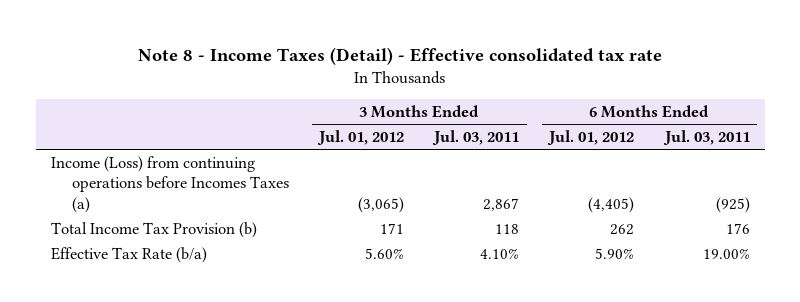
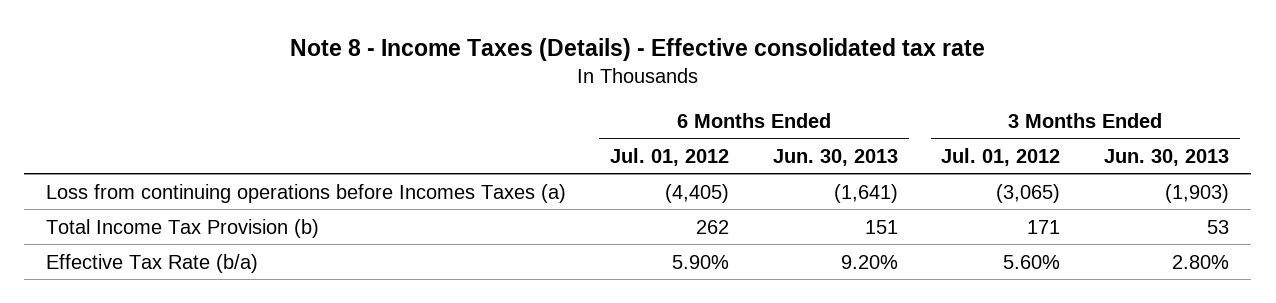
- Note 8 - Income Taxes (Detail) - Effective consolidated tax rate
+ Note 8 - Income Taxes (Details) - Effective consolidated tax rate
- | 3 Months Ended Jul. 01, 2012 | 3 Months Ended Jul. 03, 2011 | 6 Months Ended Jul. 01, 2012 | 6 Months Ended Jul. 03, 2011
+ | 6 Months Ended Jul. 01, 2012 | 6 Months Ended Jun. 30, 2013 | 3 Months Ended Jul. 01, 2012 | 3 Months Ended Jun. 30, 2013
- Income (Loss) from continuing operations before Incomes Taxes (a) | (3,065) | 2,867 | (4,405) | (925)
+ Loss from continuing operations before Incomes Taxes (a) | (4,405) | (1,641) | (3,065) | (1,903)

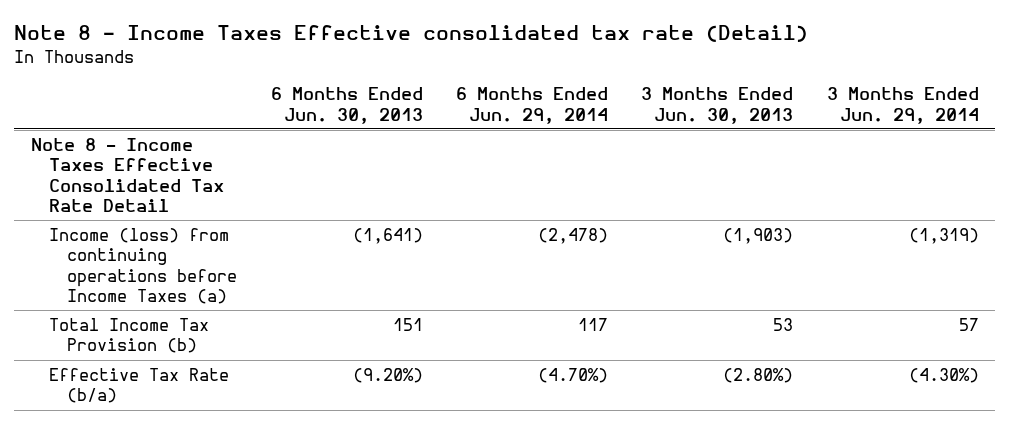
- Note 8 - Income Taxes (Details) - Effective consolidated tax rate
+ Note 8 - Income Taxes Effective consolidated tax rate (Detail)
- | 6 Months Ended Jul. 01, 2012 | 6 Months Ended Jun. 30, 2013 | 3 Months Ended Jul. 01, 2012 | 3 Months Ended Jun. 30, 2013
+ | 6 Months Ended Jun. 30, 2013 | 6 Months Ended Jun. 29, 2014 | 3 Months Ended Jun. 30, 2013 | 3 Months Ended Jun. 29, 2014
- Loss from continuing operations before Incomes Taxes (a) | (4,405) | (1,641) | (3,065) | (1,903)
+ Note 8 - Income Taxes Effective Consolidated Tax Rate Detail
+ Income (loss) from continuing operations before Income Taxes (a) | (1,641) | (2,478) | (1,903) | (1,319)
- Effective Tax Rate (b/a) | 5.90% | 9.20% | 5.60% | 2.80%
+ Effective Tax Rate (b/a) | (9.20%) | (4.70%) | (2.80%) | (4.30%)

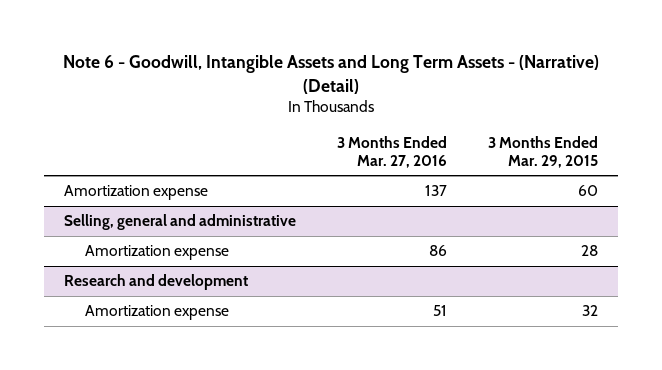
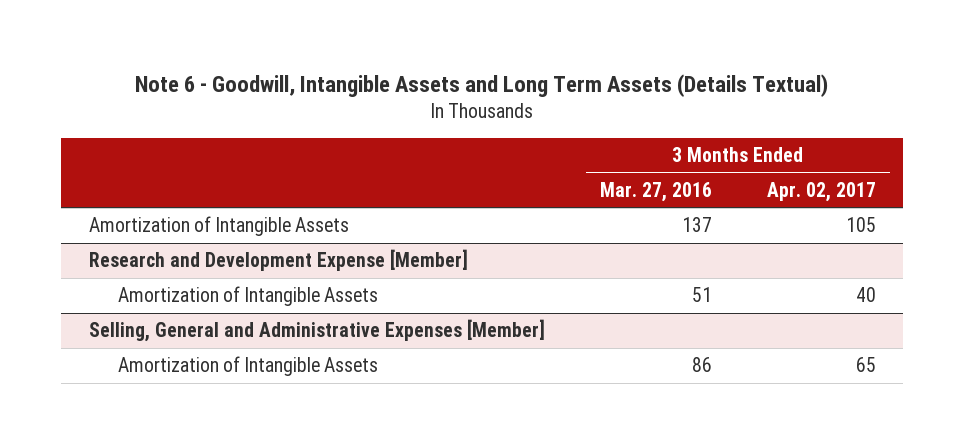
- Note 6 - Goodwill, Intangible Assets and Long Term Assets - (Narrative) (Detail)
+ Note 6 - Goodwill, Intangible Assets and Long Term Assets (Details Textual)
- | 3 Months Ended Mar. 27, 2016 | 3 Months Ended Mar. 29, 2015
+ | 3 Months Ended Mar. 27, 2016 | 3 Months Ended Apr. 02, 2017
- Amortization expense | 137 | 60
- Selling, general and administrative
- Amortization expense | 86 | 28
- Research and development
- Amortization expense | 51 | 32
+ Amortization of Intangible Assets | 137 | 105
+ Research and Development Expense [Member]
+ Amortization of Intangible Assets | 51 | 40
+ Selling, General and Administrative Expenses [Member]
+ Amortization of Intangible Assets | 86 | 65

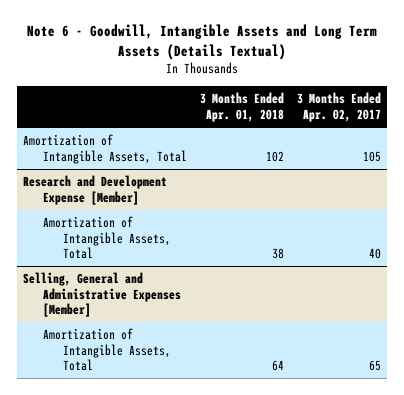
- | 3 Months Ended Mar. 27, 2016 | 3 Months Ended Apr. 02, 2017
+ | 3 Months Ended Apr. 01, 2018 | 3 Months Ended Apr. 02, 2017
- Amortization of Intangible Assets | 137 | 105
+ Amortization of Intangible Assets, Total | 102 | 105
@ Research and Development Expense [Member]
- Amortization of Intangible Assets | 51 | 40
+ Amortization of Intangible Assets, Total | 38 | 40
@ Selling, General and Administrative Expenses [Member]
- Amortization of Intangible Assets | 86 | 65
+ Amortization of Intangible Assets, Total | 64 | 65

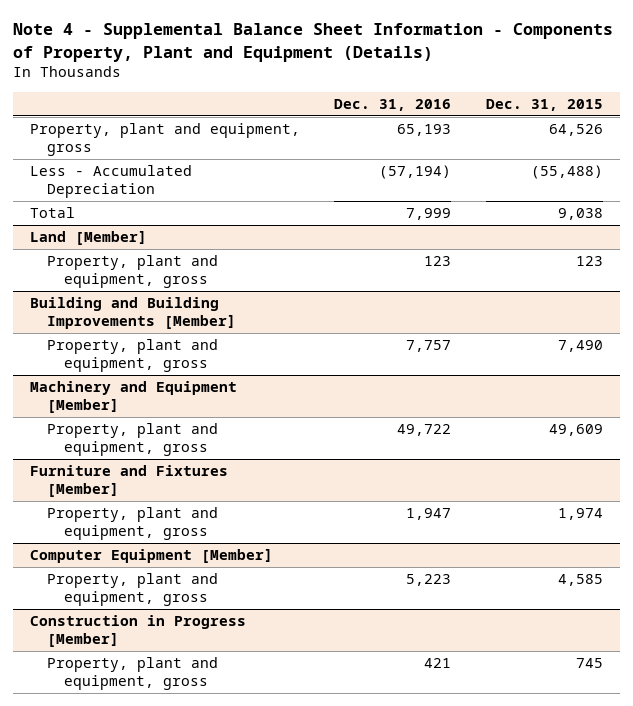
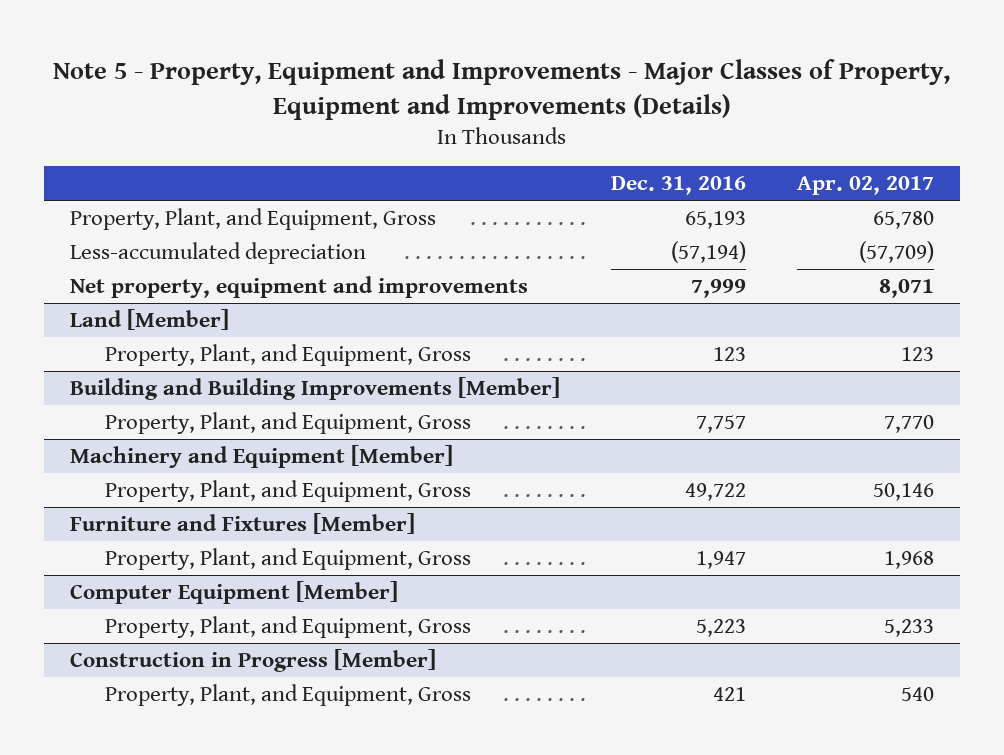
- Note 4 - Supplemental Balance Sheet Information - Components of Property, Plant and Equipment (Details)
+ Note 5 - Property, Equipment and Improvements - Major Classes of Property, Equipment and Improvements (Details)
- | Dec. 31, 2016 | Dec. 31, 2015
+ | Dec. 31, 2016 | Apr. 02, 2017
- Property, plant and equipment, gross | 65,193 | 64,526
- Less - Accumulated Depreciation | (57,194) | (55,488)
- Total | 7,999 | 9,038
+ Property, Plant, and Equipment, Gross | 65,193 | 65,780
+ Less-accumulated depreciation | (57,194) | (57,709)
+ Net property, equipment and improvements | 7,999 | 8,071
@ Land [Member]
- Property, plant and equipment, gross | 123 | 123
+ Property, Plant, and Equipment, Gross | 123 | 123
@ Building and Building Improvements [Member]
- Property, plant and equipment, gross | 7,757 | 7,490
+ Property, Plant, and Equipment, Gross | 7,757 | 7,770
@ Machinery and Equipment [Member]
- Property, plant and equipment, gross | 49,722 | 49,609
+ Property, Plant, and Equipment, Gross | 49,722 | 50,146
@ Furniture and Fixtures [Member]
- Property, plant and equipment, gross | 1,947 | 1,974
+ Property, Plant, and Equipment, Gross | 1,947 | 1,968
@ Computer Equipment [Member]
- Property, plant and equipment, gross | 5,223 | 4,585
+ Property, Plant, and Equipment, Gross | 5,223 | 5,233
@ Construction in Progress [Member]
- Property, plant and equipment, gross | 421 | 745
+ Property, Plant, and Equipment, Gross | 421 | 540

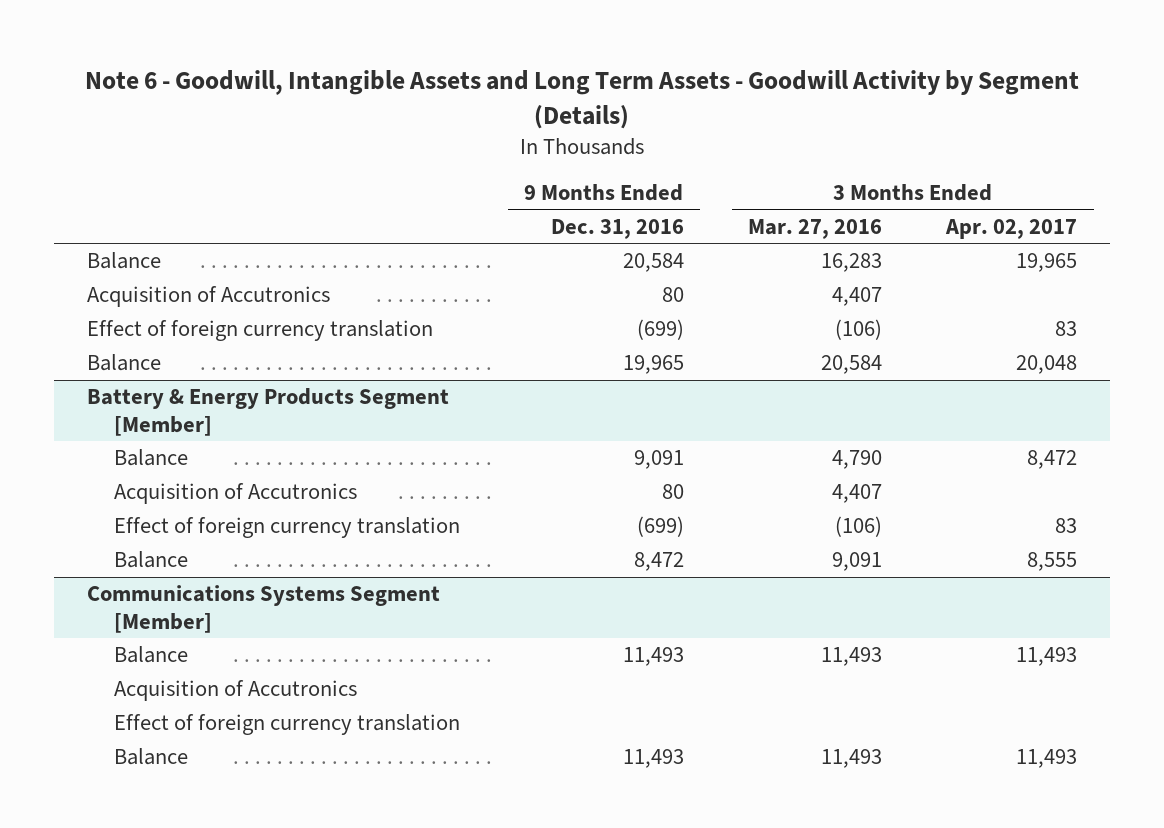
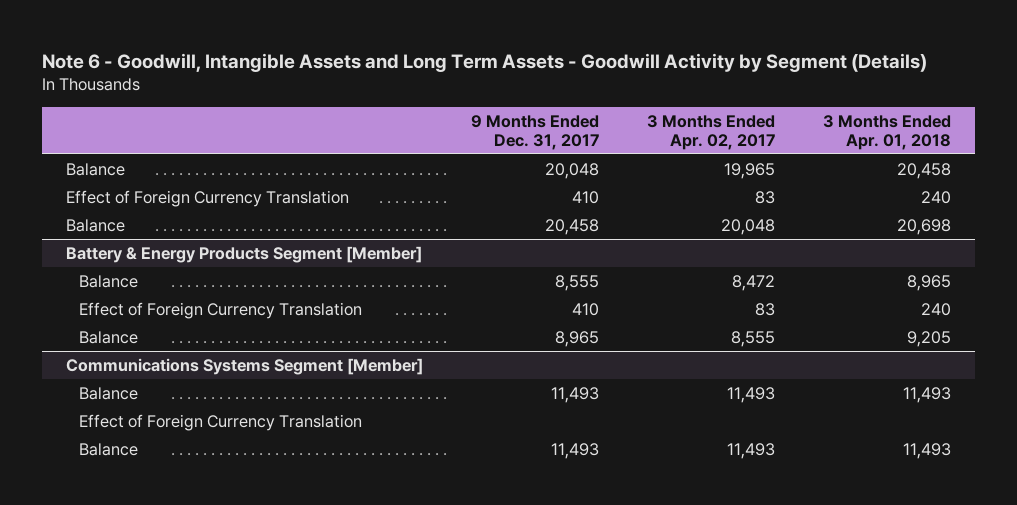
- | 9 Months Ended Dec. 31, 2016 | 3 Months Ended Mar. 27, 2016 | 3 Months Ended Apr. 02, 2017
+ | 9 Months Ended Dec. 31, 2017 | 3 Months Ended Apr. 02, 2017 | 3 Months Ended Apr. 01, 2018
- Acquisition of Accutronics | 80 | 4,407 |
- Effect of foreign currency translation | (699) | (106) | 83
+ Effect of Foreign Currency Translation | 410 | 83 | 240
@ Battery & Energy Products Segment [Member]
- Acquisition of Accutronics | 80 | 4,407 |
- Effect of foreign currency translation | (699) | (106) | 83
+ Effect of Foreign Currency Translation | 410 | 83 | 240
@ Communications Systems Segment [Member]
- Acquisition of Accutronics
- Effect of foreign currency translation
+ Effect of Foreign Currency Translation

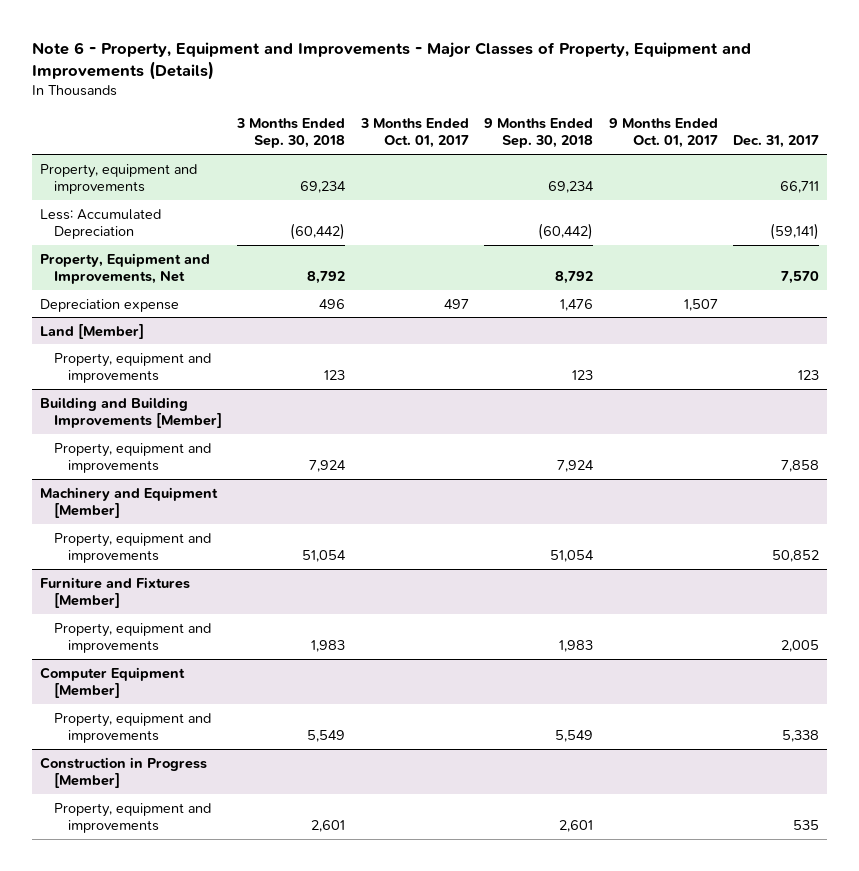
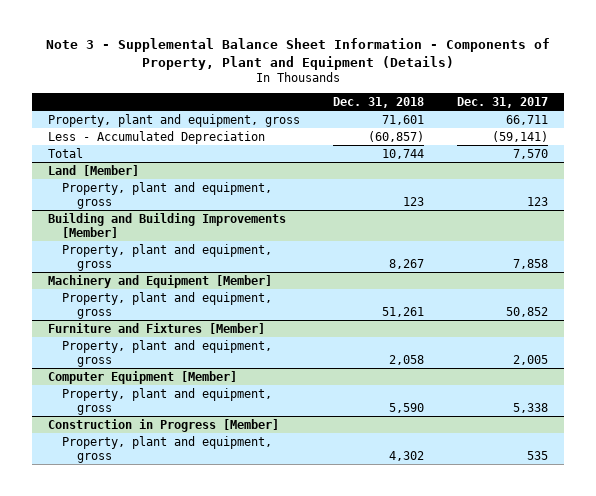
- Note 6 - Property, Equipment and Improvements - Major Classes of Property, Equipment and Improvements (Details)
+ Note 3 - Supplemental Balance Sheet Information - Components of Property, Plant and Equipment (Details)
- | 3 Months Ended Sep. 30, 2018 | 3 Months Ended Oct. 01, 2017 | 9 Months Ended Sep. 30, 2018 | 9 Months Ended Oct. 01, 2017 | Dec. 31, 2017
+ | Dec. 31, 2018 | Dec. 31, 2017
- Property, equipment and improvements | 69,234 | | 69,234 | | 66,711
- Less: Accumulated Depreciation | (60,442) | | (60,442) | | (59,141)
- Property, Equipment and Improvements, Net | 8,792 | | 8,792 | | 7,570
- Depreciation expense | 496 | 497 | 1,476 | 1,507 |
+ Property, plant and equipment, gross | 71,601 | 66,711
+ Less - Accumulated Depreciation | (60,857) | (59,141)
+ Total | 10,744 | 7,570
@ Land [Member]
- Property, equipment and improvements | 123 | | 123 | | 123
+ Property, plant and equipment, gross | 123 | 123
@ Building and Building Improvements [Member]
- Property, equipment and improvements | 7,924 | | 7,924 | | 7,858
+ Property, plant and equipment, gross | 8,267 | 7,858
@ Machinery and Equipment [Member]
- Property, equipment and improvements | 51,054 | | 51,054 | | 50,852
+ Property, plant and equipment, gross | 51,261 | 50,852
@ Furniture and Fixtures [Member]
- Property, equipment and improvements | 1,983 | | 1,983 | | 2,005
+ Property, plant and equipment, gross | 2,058 | 2,005
@ Computer Equipment [Member]
- Property, equipment and improvements | 5,549 | | 5,549 | | 5,338
+ Property, plant and equipment, gross | 5,590 | 5,338
@ Construction in Progress [Member]
- Property, equipment and improvements | 2,601 | | 2,601 | | 535
+ Property, plant and equipment, gross | 4,302 | 535

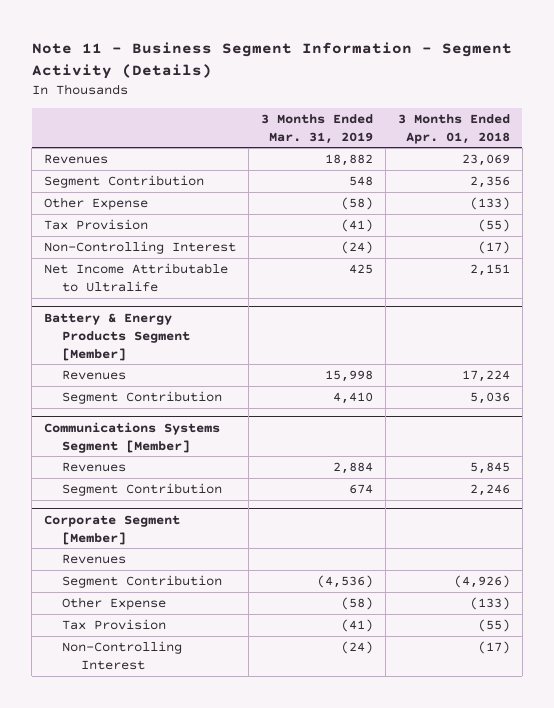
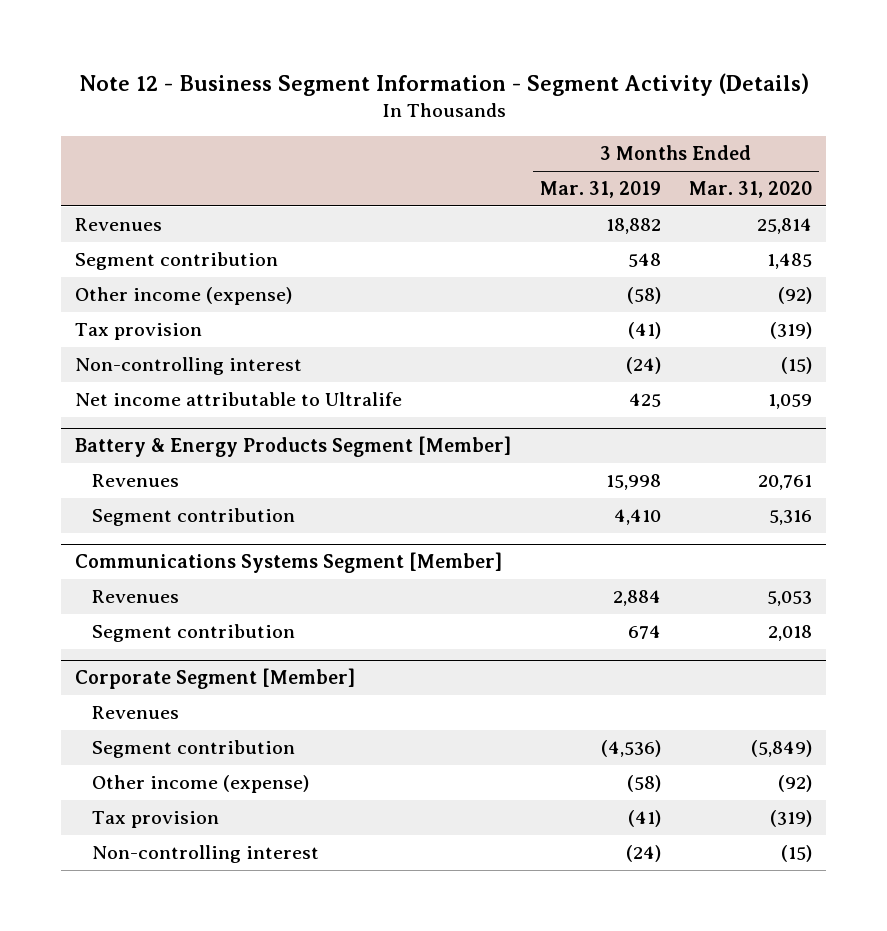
- Note 11 - Business Segment Information - Segment Activity (Details)
+ Note 12 - Business Segment Information - Segment Activity (Details)
- | 3 Months Ended Mar. 31, 2019 | 3 Months Ended Apr. 01, 2018
+ | 3 Months Ended Mar. 31, 2019 | 3 Months Ended Mar. 31, 2020
- Segment Contribution | 548 | 2,356
- Other Expense | (58) | (133)
- Tax Provision | (41) | (55)
- Non-Controlling Interest | (24) | (17)
- Net Income Attributable to Ultralife | 425 | 2,151
+ Segment contribution | 548 | 1,485
+ Other income (expense) | (58) | (92)
+ Tax provision | (41) | (319)
+ Non-controlling interest | (24) | (15)
+ Net income attributable to Ultralife | 425 | 1,059
@ Battery & Energy Products Segment [Member]
- Segment Contribution | 4,410 | 5,036
+ Segment contribution | 4,410 | 5,316
@ Communications Systems Segment [Member]
- Segment Contribution | 674 | 2,246
+ Segment contribution | 674 | 2,018
@ Corporate Segment [Member]
- Segment Contribution | (4,536) | (4,926)
- Other Expense | (58) | (133)
- Tax Provision | (41) | (55)
- Non-Controlling Interest | (24) | (17)
+ Segment contribution | (4,536) | (5,849)
+ Other income (expense) | (58) | (92)
+ Tax provision | (41) | (319)
+ Non-controlling interest | (24) | (15)

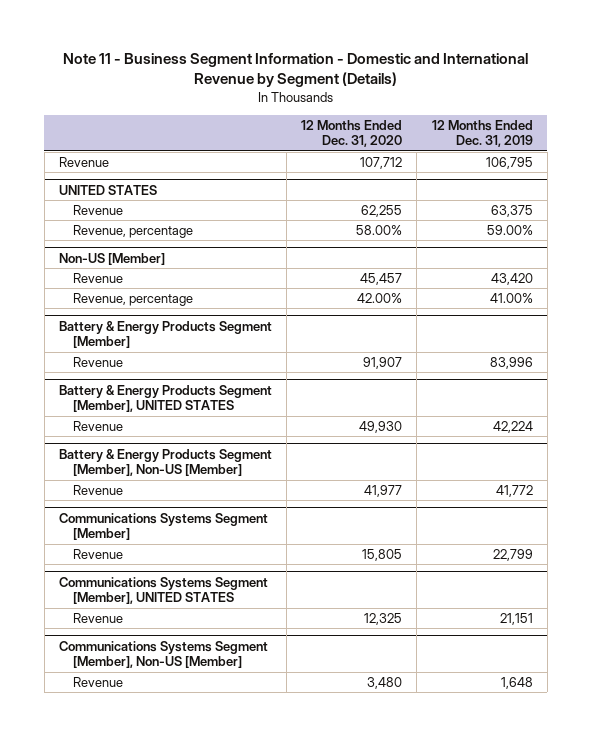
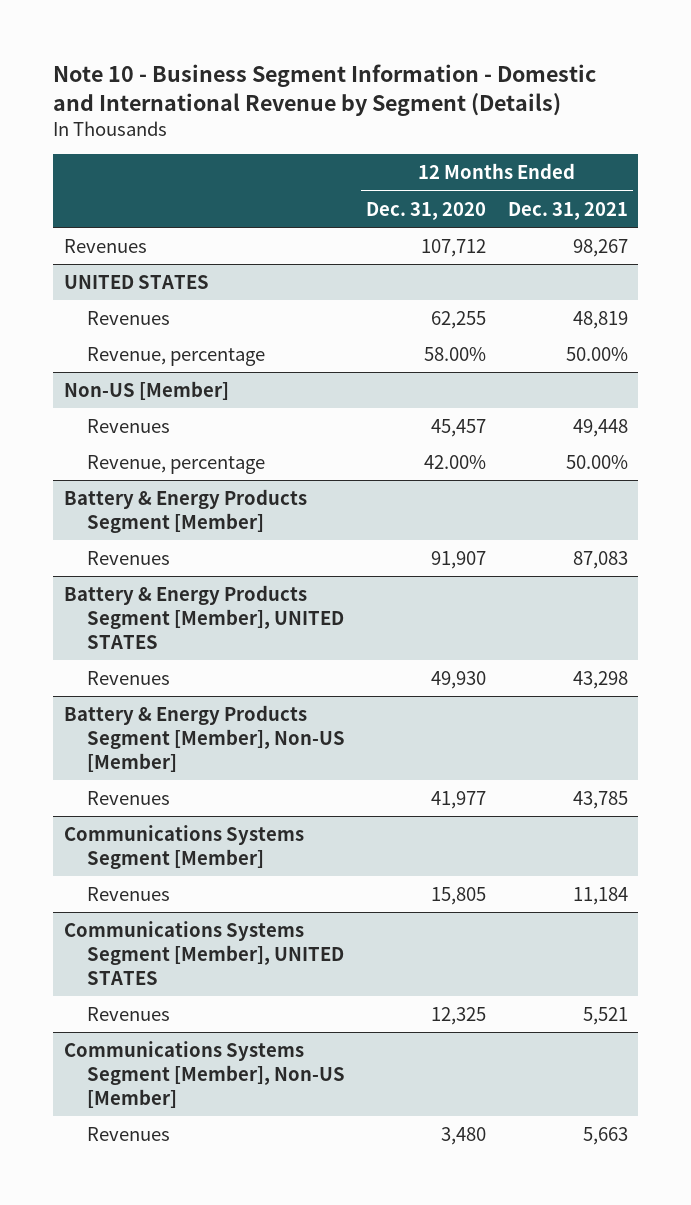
- Note 11 - Business Segment Information - Domestic and International Revenue by Segment (Details)
+ Note 10 - Business Segment Information - Domestic and International Revenue by Segment (Details)
- | 12 Months Ended Dec. 31, 2020 | 12 Months Ended Dec. 31, 2019
+ | 12 Months Ended Dec. 31, 2020 | 12 Months Ended Dec. 31, 2021
- Revenue | 107,712 | 106,795
+ Revenues | 107,712 | 98,267
@ UNITED STATES
- Revenue | 62,255 | 63,375
+ Revenues | 62,255 | 48,819
@ Non-US [Member]
- Revenue | 45,457 | 43,420
+ Revenues | 45,457 | 49,448
@ Battery & Energy Products Segment [Member]
- Revenue | 91,907 | 83,996
+ Revenues | 91,907 | 87,083
@ Battery & Energy Products Segment [Member], UNITED STATES
- Revenue | 49,930 | 42,224
+ Revenues | 49,930 | 43,298
@ Battery & Energy Products Segment [Member], Non-US [Member]
- Revenue | 41,977 | 41,772
+ Revenues | 41,977 | 43,785
@ Communications Systems Segment [Member]
- Revenue | 15,805 | 22,799
+ Revenues | 15,805 | 11,184
@ Communications Systems Segment [Member], UNITED STATES
- Revenue | 12,325 | 21,151
+ Revenues | 12,325 | 5,521
@ Communications Systems Segment [Member], Non-US [Member]
- Revenue | 3,480 | 1,648
+ Revenues | 3,480 | 5,663

